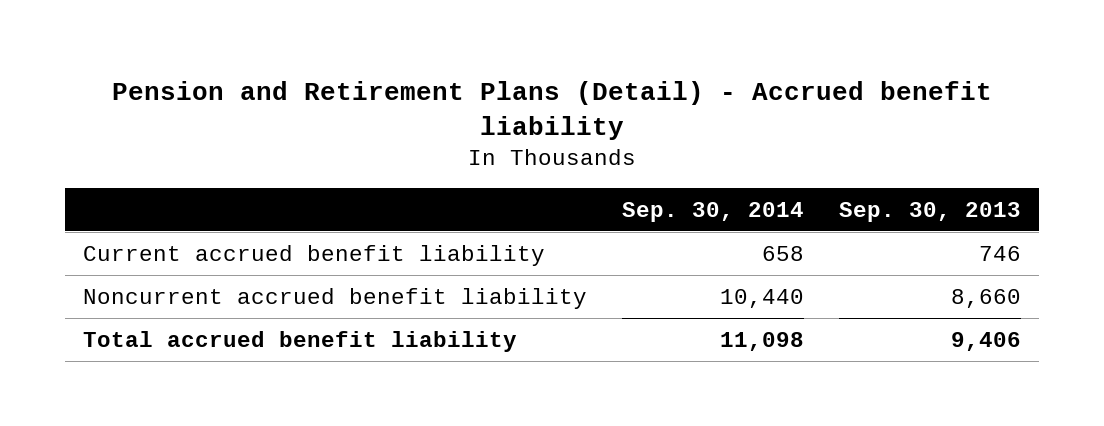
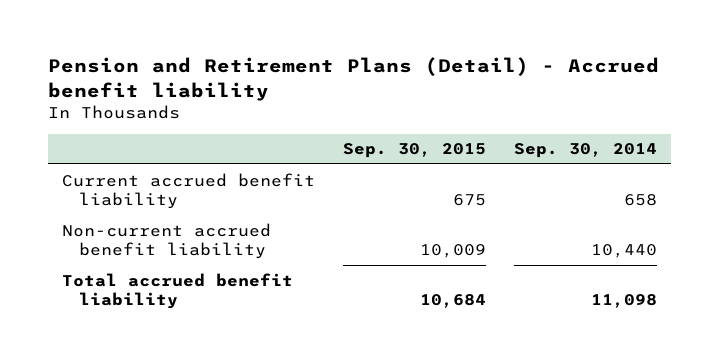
- | Sep. 30, 2014 | Sep. 30, 2013
+ | Sep. 30, 2015 | Sep. 30, 2014
- Noncurrent accrued benefit liability | 10,440 | 8,660
+ Non-current accrued benefit liability | 10,009 | 10,440

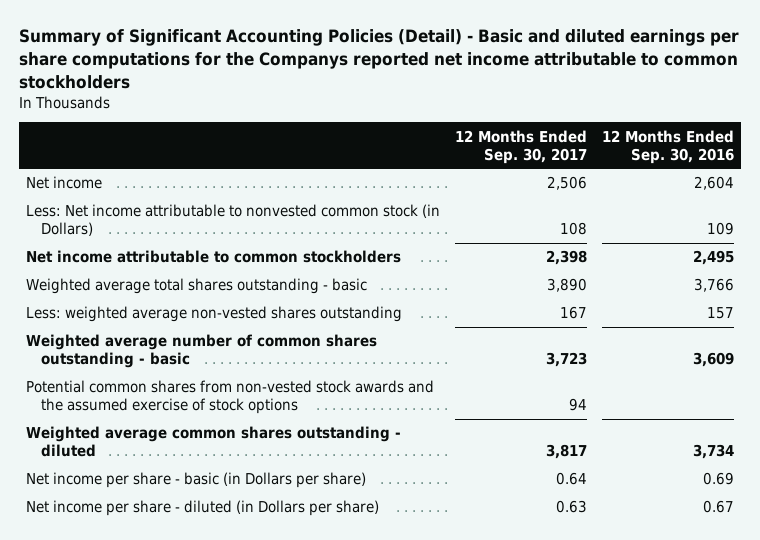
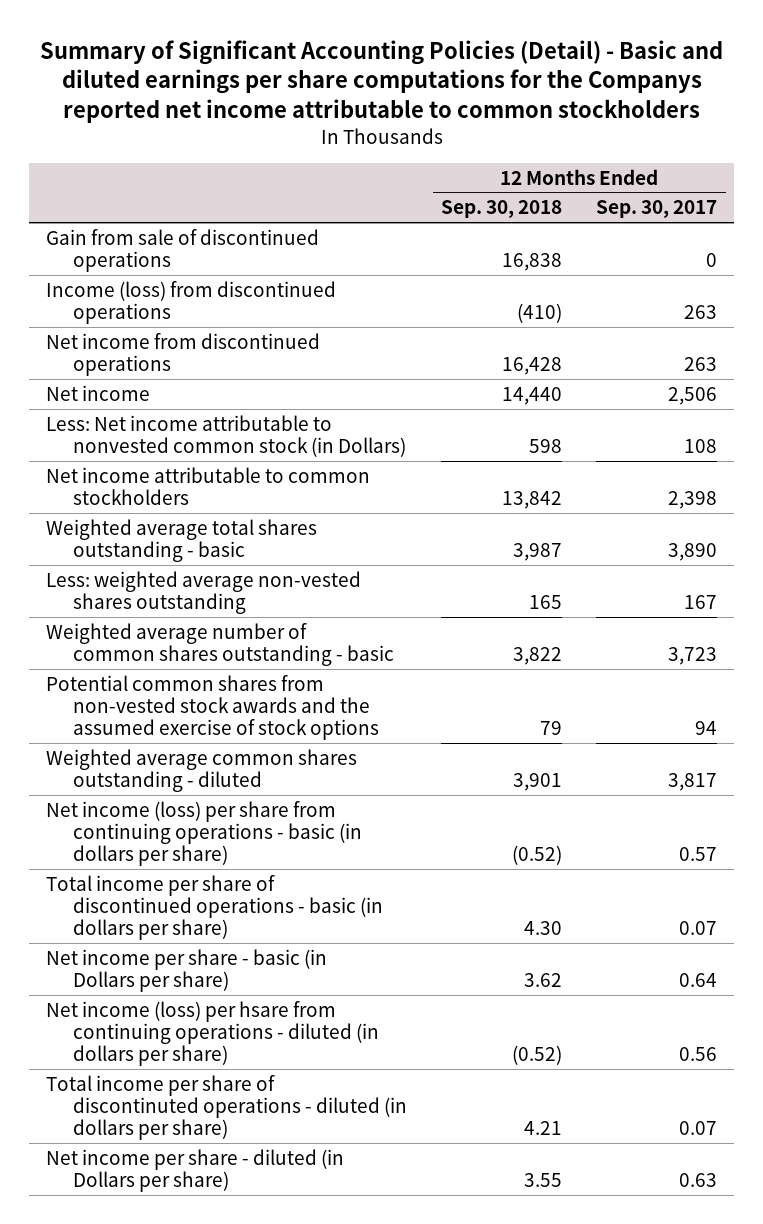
- | 12 Months Ended Sep. 30, 2017 | 12 Months Ended Sep. 30, 2016
+ | 12 Months Ended Sep. 30, 2018 | 12 Months Ended Sep. 30, 2017
+ Gain from sale of discontinued operations | 16,838 | 0
+ Income (loss) from discontinued operations | (410) | 263
+ Net income from discontinued operations | 16,428 | 263
+ Net income (loss) per share from continuing operations - basic (in dollars per share) | (0.52) | 0.57
+ Total income per share of discontinued operations - basic (in dollars per share) | 4.30 | 0.07
+ Net income (loss) per hsare from continuing operations - diluted (in dollars per share) | (0.52) | 0.56
+ Total income per share of discontinuted operations - diluted (in dollars per share) | 4.21 | 0.07

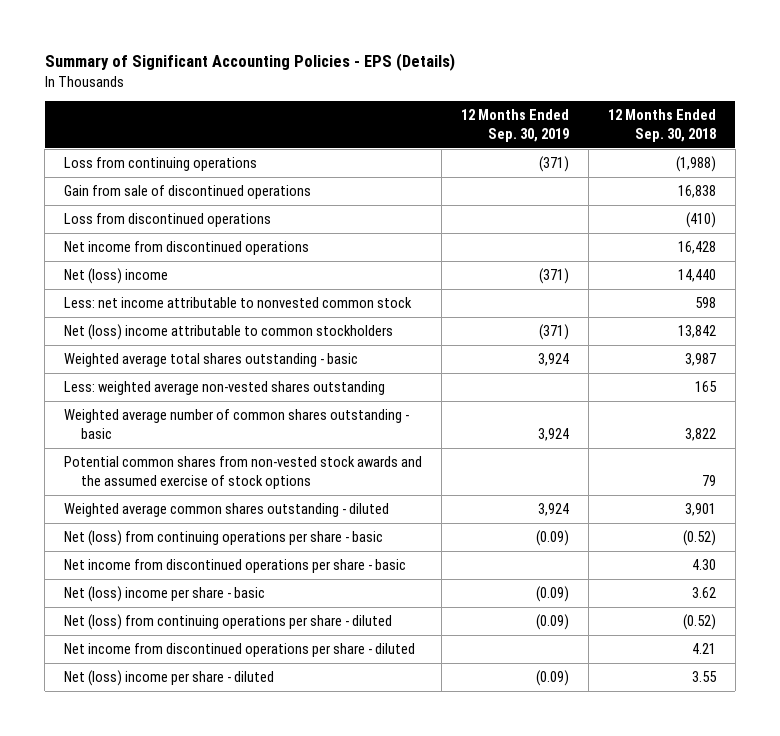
- Summary of Significant Accounting Policies (Detail) - Basic and diluted earnings per share computations for the Companys reported net income attributable to common stockholders
+ Summary of Significant Accounting Policies - EPS (Details)
- | 12 Months Ended Sep. 30, 2018 | 12 Months Ended Sep. 30, 2017
+ | 12 Months Ended Sep. 30, 2019 | 12 Months Ended Sep. 30, 2018
+ Loss from continuing operations | (371) | (1,988)
- Income (loss) from discontinued operations | (410) | 263
+ Loss from discontinued operations | | (410)
- Net income | 14,440 | 2,506
- Less: Net income attributable to nonvested common stock (in Dollars) | 598 | 108
- Net income attributable to common stockholders | 13,842 | 2,398
+ Net (loss) income | (371) | 14,440
+ Less: net income attributable to nonvested common stock | | 598
+ Net (loss) income attributable to common stockholders | (371) | 13,842
- Net income (loss) per share from continuing operations - basic (in dollars per share) | (0.52) | 0.57
- Total income per share of discontinued operations - basic (in dollars per share) | 4.30 | 0.07
- Net income per share - basic (in Dollars per share) | 3.62 | 0.64
- Net income (loss) per hsare from continuing operations - diluted (in dollars per share) | (0.52) | 0.56
- Total income per share of discontinuted operations - diluted (in dollars per share) | 4.21 | 0.07
- Net income per share - diluted (in Dollars per share) | 3.55 | 0.63
+ Net (loss) from continuing operations per share - basic | (0.09) | (0.52)
+ Net income from discontinued operations per share - basic | | 4.30
+ Net (loss) income per share - basic | (0.09) | 3.62
+ Net (loss) from continuing operations per share - diluted | (0.09) | (0.52)
+ Net income from discontinued operations per share - diluted | | 4.21
+ Net (loss) income per share - diluted | (0.09) | 3.55

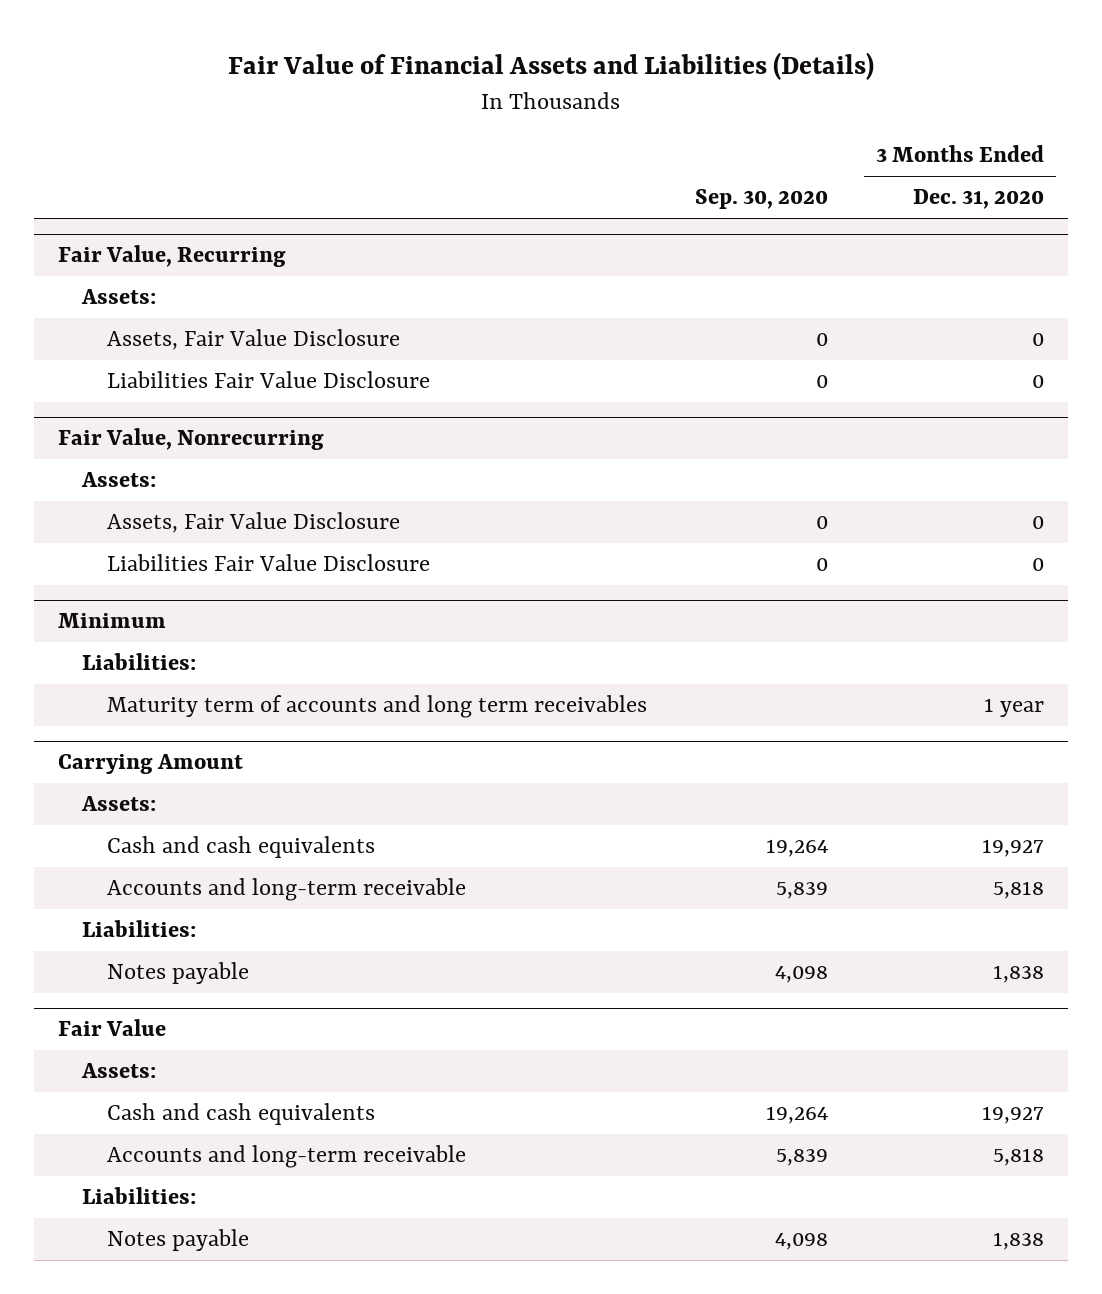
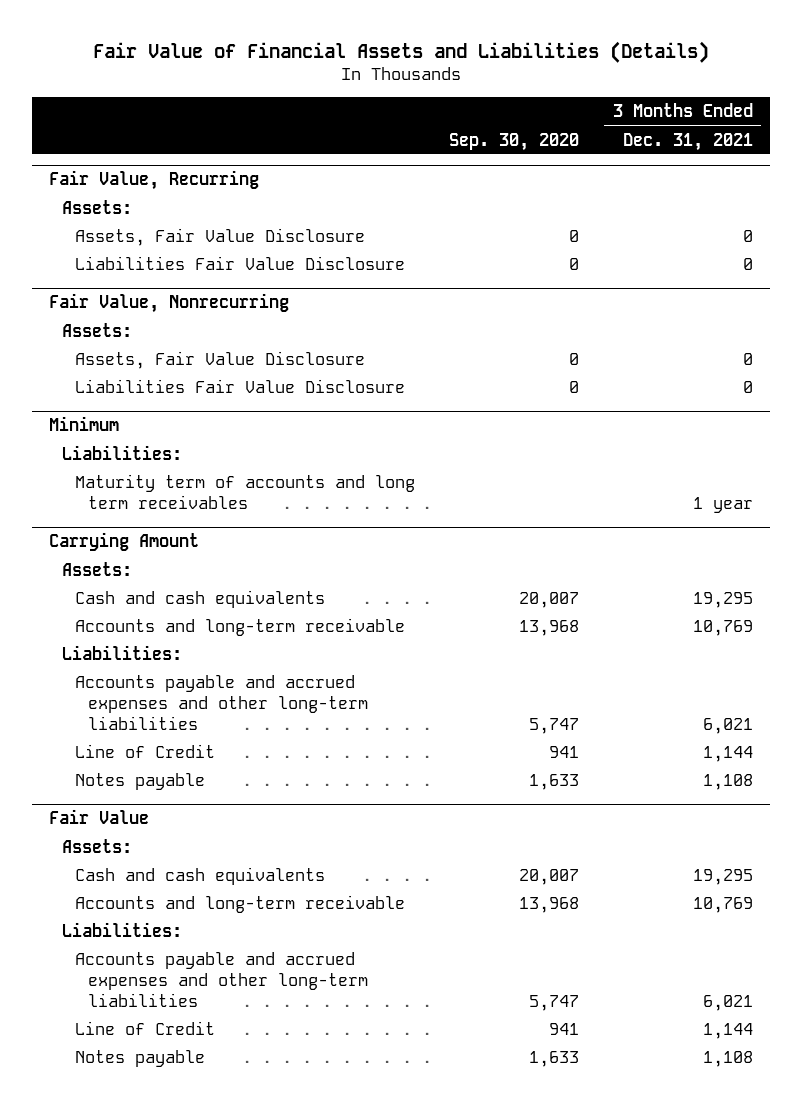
- | Sep. 30, 2020 | 3 Months Ended Dec. 31, 2020
+ | Sep. 30, 2020 | 3 Months Ended Dec. 31, 2021
@ Carrying Amount
- Cash and cash equivalents | 19,264 | 19,927
- Accounts and long-term receivable | 5,839 | 5,818
+ Cash and cash equivalents | 20,007 | 19,295
+ Accounts and long-term receivable | 13,968 | 10,769
- Notes payable | 4,098 | 1,838
+ Accounts payable and accrued expenses and other long-term liabilities | 5,747 | 6,021
+ Line of Credit | 941 | 1,144
+ Notes payable | 1,633 | 1,108
@ Fair Value
- Cash and cash equivalents | 19,264 | 19,927
- Accounts and long-term receivable | 5,839 | 5,818
+ Cash and cash equivalents | 20,007 | 19,295
+ Accounts and long-term receivable | 13,968 | 10,769
- Notes payable | 4,098 | 1,838
+ Accounts payable and accrued expenses and other long-term liabilities | 5,747 | 6,021
+ Line of Credit | 941 | 1,144
+ Notes payable | 1,633 | 1,108

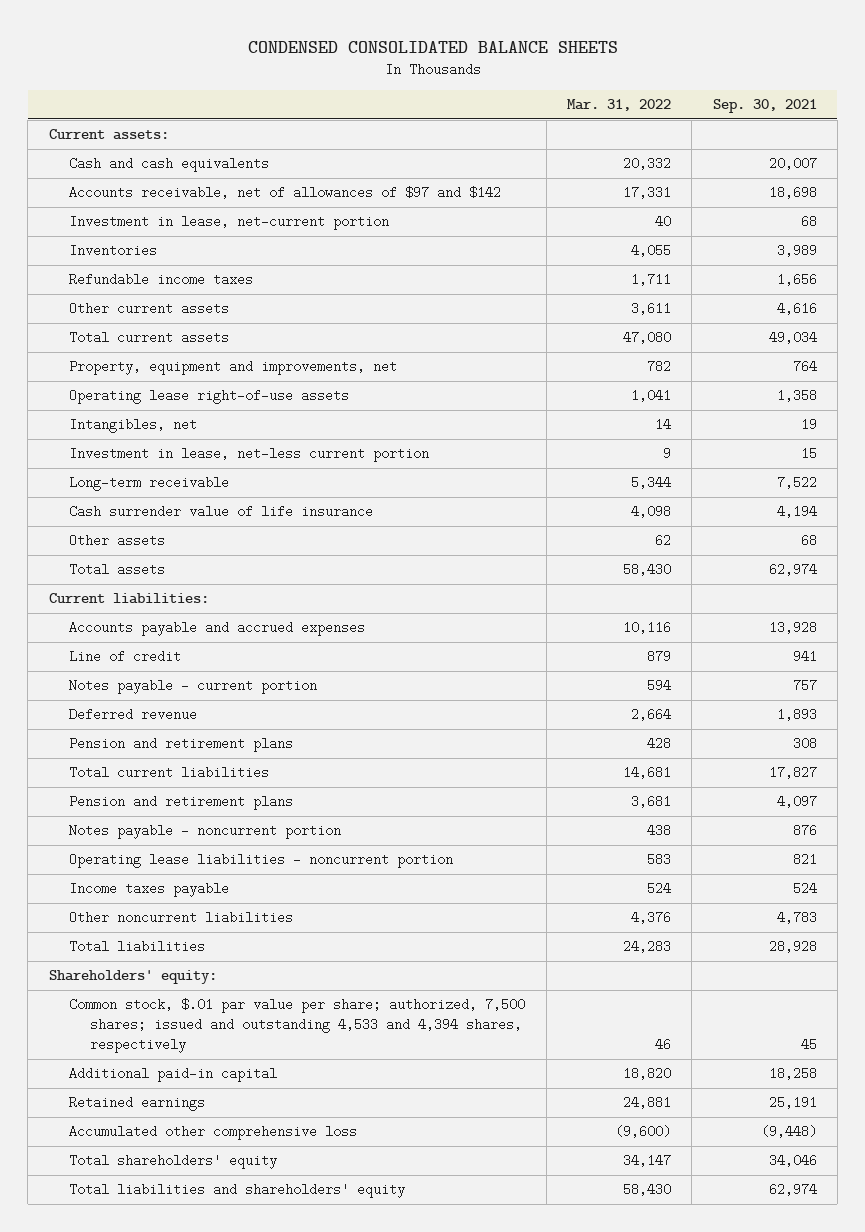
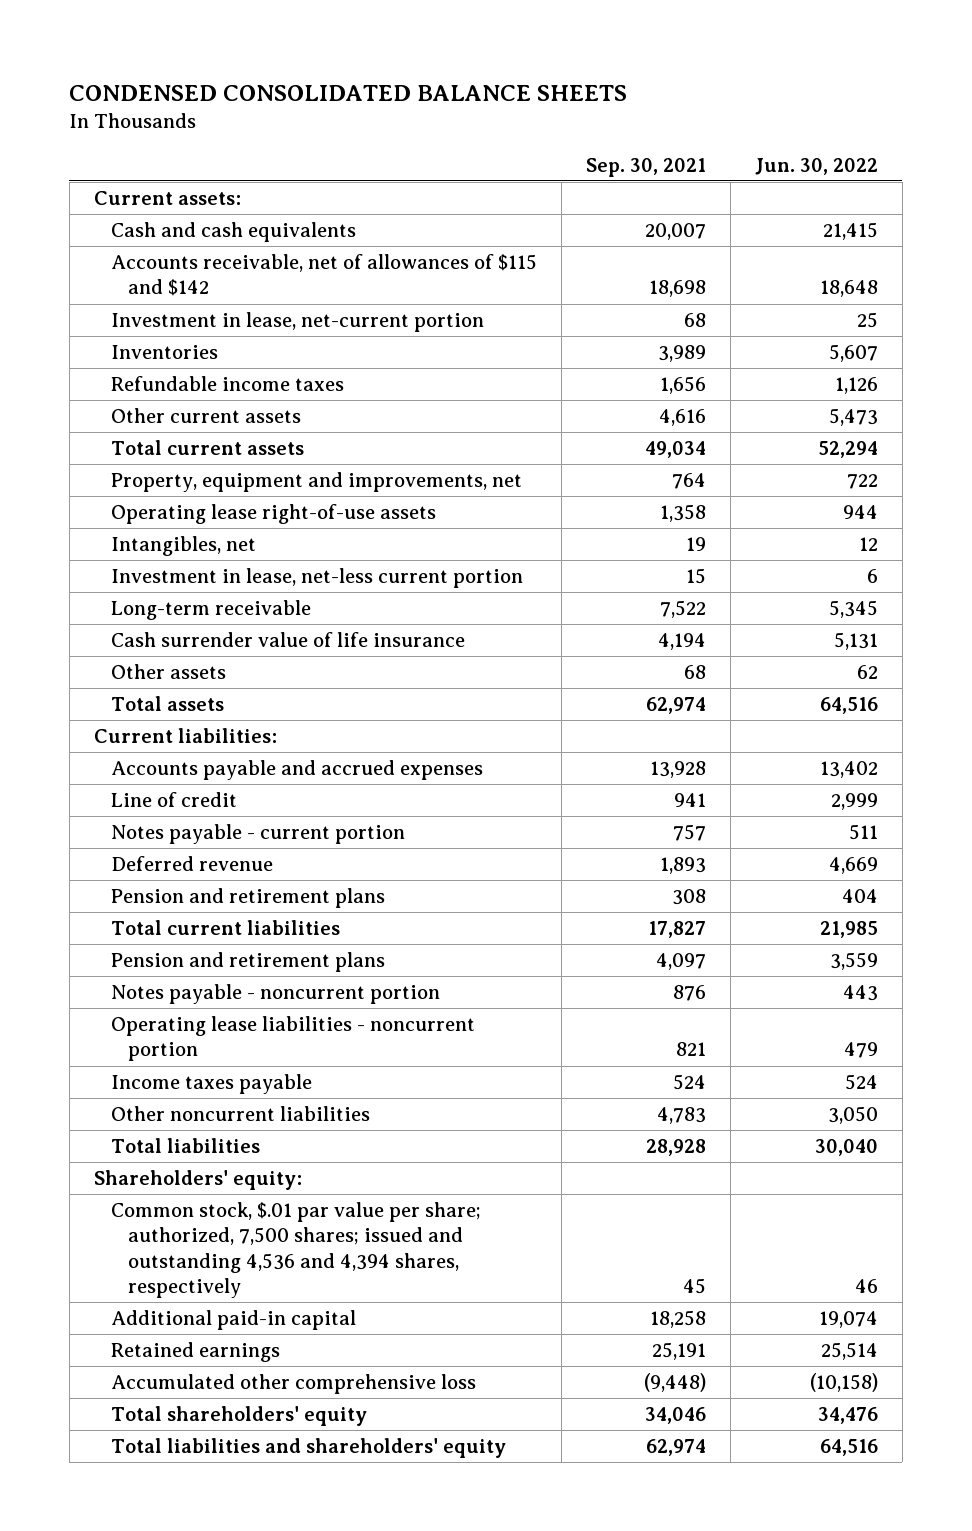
- | Mar. 31, 2022 | Sep. 30, 2021
+ | Sep. 30, 2021 | Jun. 30, 2022
- Accounts receivable, net of allowances of $97 and $142 | 17,331 | 18,698
+ Accounts receivable, net of allowances of $115 and $142 | 18,698 | 18,648
- Common stock, $.01 par value per share; authorized, 7,500 shares; issued and outstanding 4,533 and 4,394 shares, respectively | 46 | 45
+ Common stock, $.01 par value per share; authorized, 7,500 shares; issued and outstanding 4,536 and 4,394 shares, respectively | 45 | 46

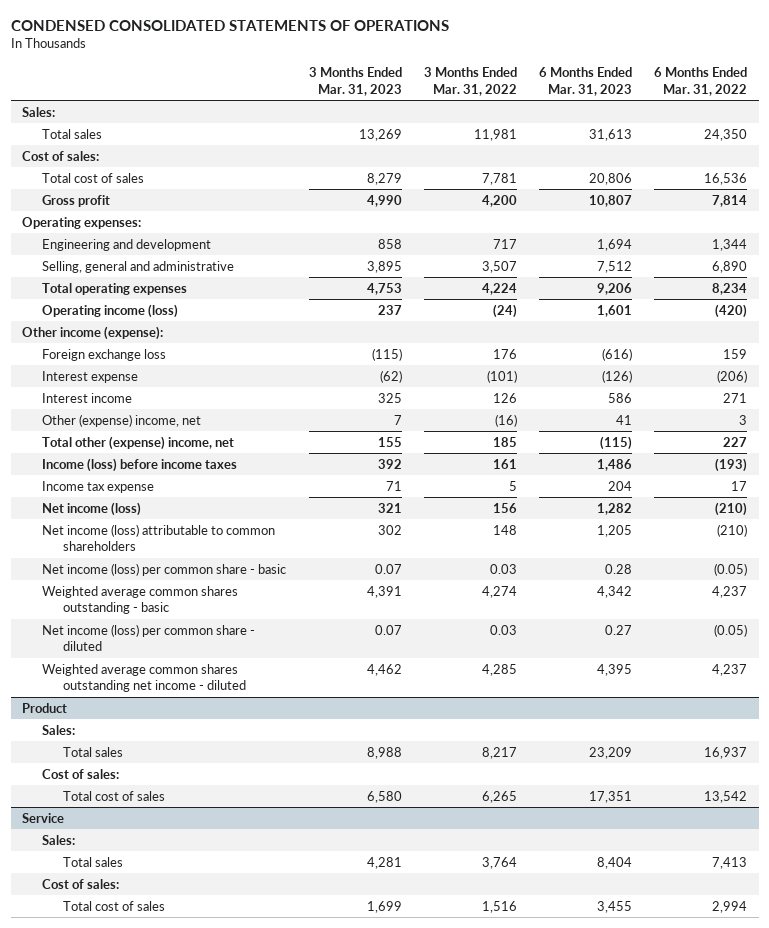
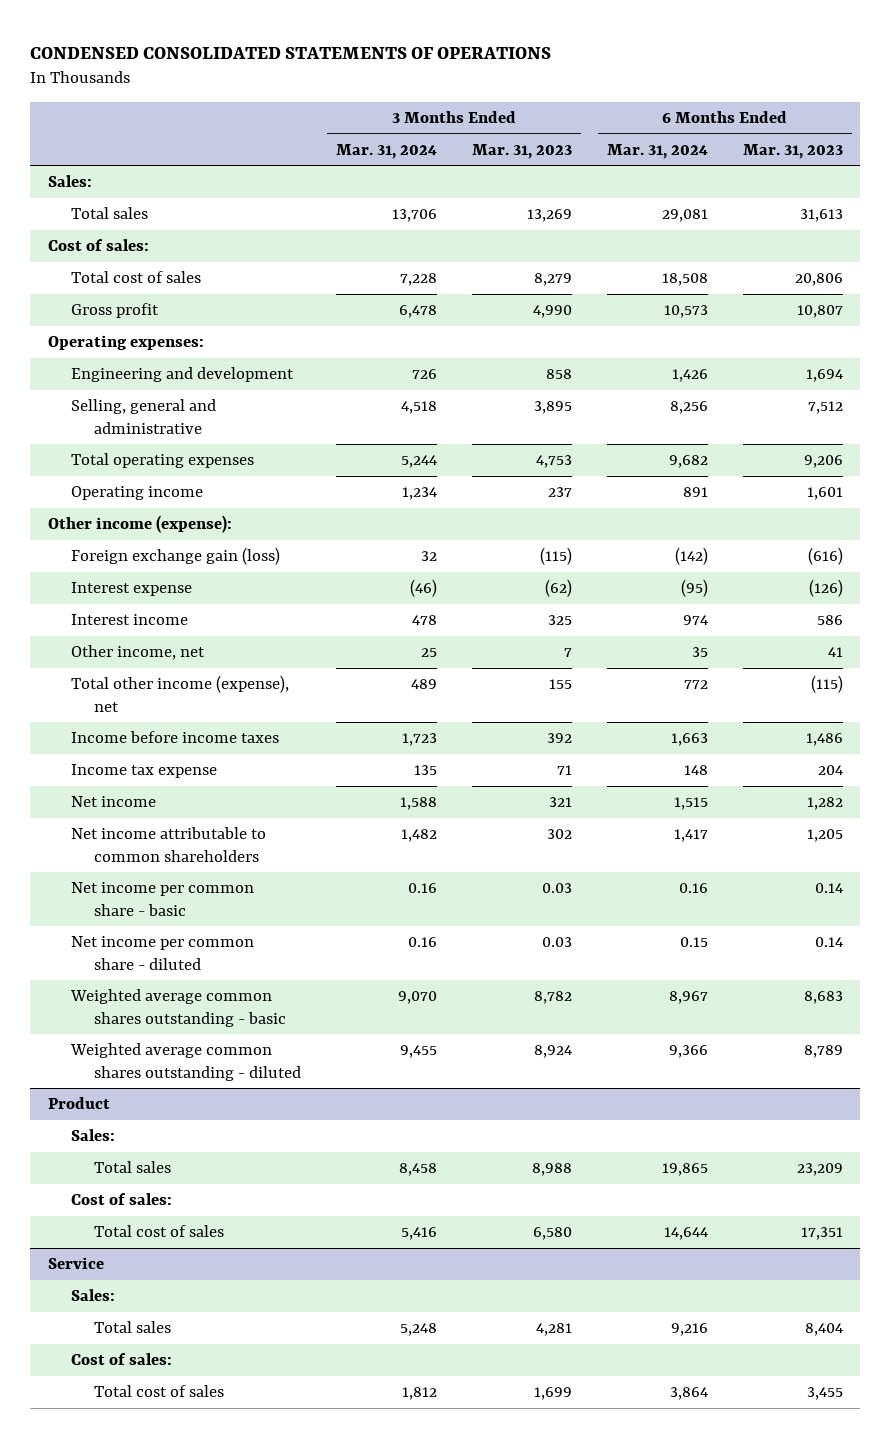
- | 3 Months Ended Mar. 31, 2023 | 3 Months Ended Mar. 31, 2022 | 6 Months Ended Mar. 31, 2023 | 6 Months Ended Mar. 31, 2022
+ | 3 Months Ended Mar. 31, 2024 | 3 Months Ended Mar. 31, 2023 | 6 Months Ended Mar. 31, 2024 | 6 Months Ended Mar. 31, 2023
- Operating income (loss) | 237 | (24) | 1,601 | (420)
+ Operating income | 1,234 | 237 | 891 | 1,601
- Foreign exchange loss | (115) | 176 | (616) | 159
+ Foreign exchange gain (loss) | 32 | (115) | (142) | (616)
- Other (expense) income, net | 7 | (16) | 41 | 3
- Total other (expense) income, net | 155 | 185 | (115) | 227
- Income (loss) before income taxes | 392 | 161 | 1,486 | (193)
+ Other income, net | 25 | 7 | 35 | 41
+ Total other income (expense), net | 489 | 155 | 772 | (115)
+ Income before income taxes | 1,723 | 392 | 1,663 | 1,486
- Net income (loss) | 321 | 156 | 1,282 | (210)
- Net income (loss) attributable to common shareholders | 302 | 148 | 1,205 | (210)
- Net income (loss) per common share - basic | 0.07 | 0.03 | 0.28 | (0.05)
- Weighted average common shares outstanding - basic | 4,391 | 4,274 | 4,342 | 4,237
- Net income (loss) per common share - diluted | 0.07 | 0.03 | 0.27 | (0.05)
- Weighted average common shares outstanding net income - diluted | 4,462 | 4,285 | 4,395 | 4,237
+ Net income | 1,588 | 321 | 1,515 | 1,282
+ Net income attributable to common shareholders | 1,482 | 302 | 1,417 | 1,205
+ Net income per common share - basic | 0.16 | 0.03 | 0.16 | 0.14
+ Net income per common share - diluted | 0.16 | 0.03 | 0.15 | 0.14
+ Weighted average common shares outstanding - basic | 9,070 | 8,782 | 8,967 | 8,683
+ Weighted average common shares outstanding - diluted | 9,455 | 8,924 | 9,366 | 8,789

